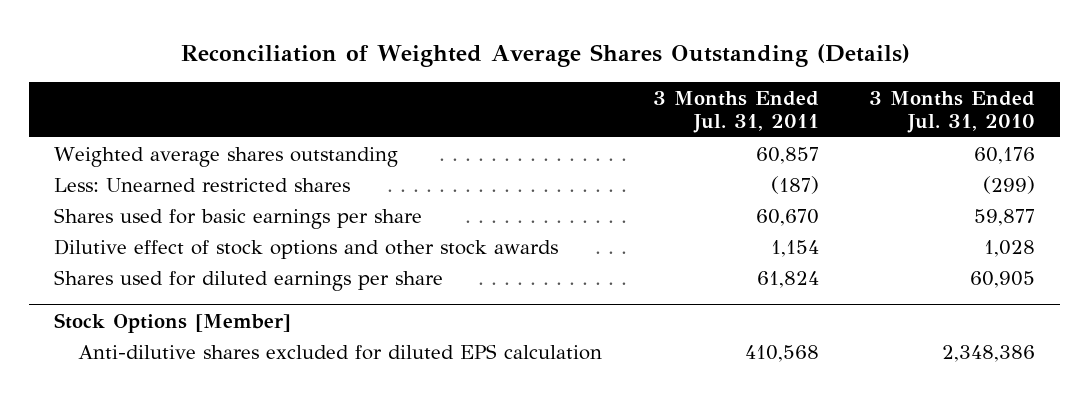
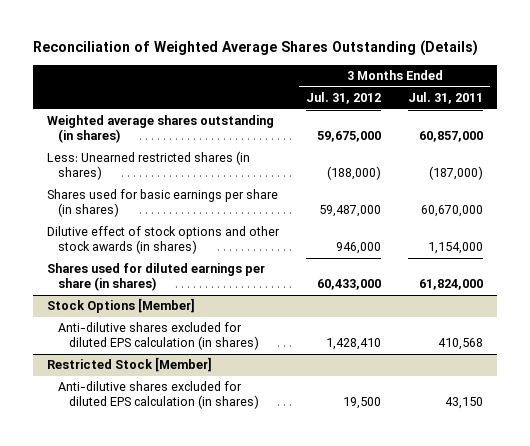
- | 3 Months Ended Jul. 31, 2011 | 3 Months Ended Jul. 31, 2010
+ | 3 Months Ended Jul. 31, 2012 | 3 Months Ended Jul. 31, 2011
- Weighted average shares outstanding | 60,857 | 60,176
- Less: Unearned restricted shares | (187) | (299)
- Shares used for basic earnings per share | 60,670 | 59,877
- Dilutive effect of stock options and other stock awards | 1,154 | 1,028
- Shares used for diluted earnings per share | 61,824 | 60,905
+ Weighted average shares outstanding (in shares) | 59,675,000 | 60,857,000
+ Less: Unearned restricted shares (in shares) | (188,000) | (187,000)
+ Shares used for basic earnings per share (in shares) | 59,487,000 | 60,670,000
+ Dilutive effect of stock options and other stock awards (in shares) | 946,000 | 1,154,000
+ Shares used for diluted earnings per share (in shares) | 60,433,000 | 61,824,000
@ Stock Options [Member]
- Anti-dilutive shares excluded for diluted EPS calculation | 410,568 | 2,348,386
+ Anti-dilutive shares excluded for diluted EPS calculation (in shares) | 1,428,410 | 410,568
+ Restricted Stock [Member]
+ Anti-dilutive shares excluded for diluted EPS calculation (in shares) | 19,500 | 43,150

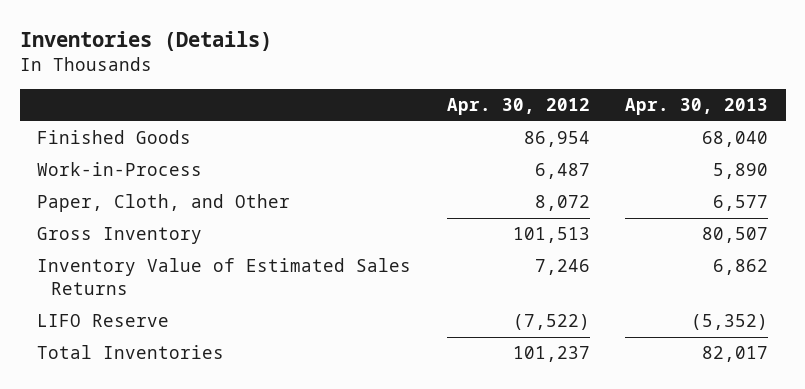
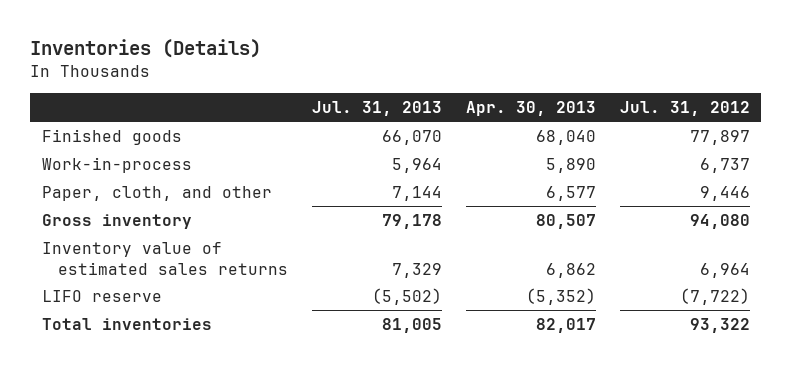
- | Apr. 30, 2012 | Apr. 30, 2013
+ | Jul. 31, 2013 | Apr. 30, 2013 | Jul. 31, 2012
- Finished Goods | 86,954 | 68,040
- Work-in-Process | 6,487 | 5,890
- Paper, Cloth, and Other | 8,072 | 6,577
- Gross Inventory | 101,513 | 80,507
- Inventory Value of Estimated Sales Returns | 7,246 | 6,862
- LIFO Reserve | (7,522) | (5,352)
- Total Inventories | 101,237 | 82,017
+ Finished goods | 66,070 | 68,040 | 77,897
+ Work-in-process | 5,964 | 5,890 | 6,737
+ Paper, cloth, and other | 7,144 | 6,577 | 9,446
+ Gross inventory | 79,178 | 80,507 | 94,080
+ Inventory value of estimated sales returns | 7,329 | 6,862 | 6,964
+ LIFO reserve | (5,502) | (5,352) | (7,722)
+ Total inventories | 81,005 | 82,017 | 93,322

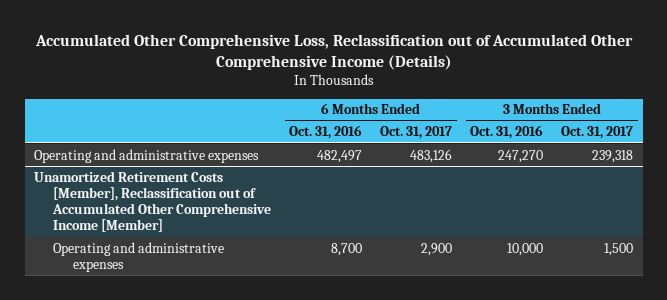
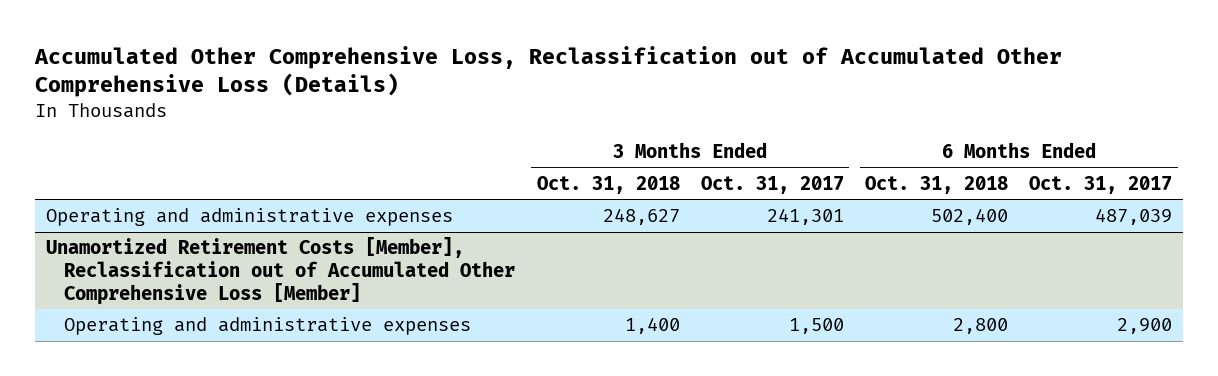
- Accumulated Other Comprehensive Loss, Reclassification out of Accumulated Other Comprehensive Income (Details)
+ Accumulated Other Comprehensive Loss, Reclassification out of Accumulated Other Comprehensive Loss (Details)
- | 6 Months Ended Oct. 31, 2016 | 6 Months Ended Oct. 31, 2017 | 3 Months Ended Oct. 31, 2016 | 3 Months Ended Oct. 31, 2017
+ | 3 Months Ended Oct. 31, 2018 | 3 Months Ended Oct. 31, 2017 | 6 Months Ended Oct. 31, 2018 | 6 Months Ended Oct. 31, 2017
- Operating and administrative expenses | 482,497 | 483,126 | 247,270 | 239,318
- Unamortized Retirement Costs [Member], Reclassification out of Accumulated Other Comprehensive Income [Member]
+ Operating and administrative expenses | 248,627 | 241,301 | 502,400 | 487,039
+ Unamortized Retirement Costs [Member], Reclassification out of Accumulated Other Comprehensive Loss [Member]

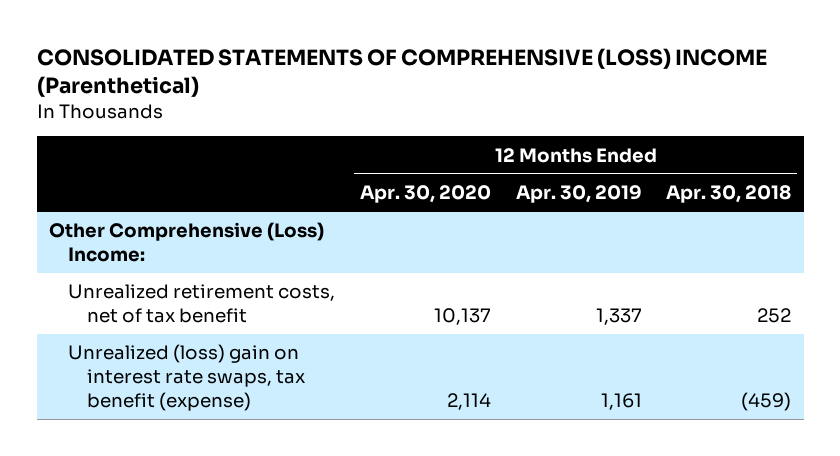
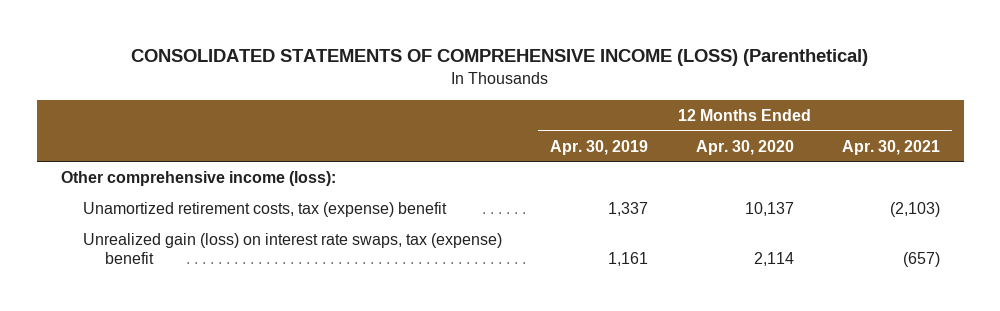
- CONSOLIDATED STATEMENTS OF COMPREHENSIVE (LOSS) INCOME (Parenthetical)
+ CONSOLIDATED STATEMENTS OF COMPREHENSIVE INCOME (LOSS) (Parenthetical)
- | 12 Months Ended Apr. 30, 2020 | 12 Months Ended Apr. 30, 2019 | 12 Months Ended Apr. 30, 2018
+ | 12 Months Ended Apr. 30, 2019 | 12 Months Ended Apr. 30, 2020 | 12 Months Ended Apr. 30, 2021
- Other Comprehensive (Loss) Income:
- Unrealized retirement costs, net of tax benefit | 10,137 | 1,337 | 252
- Unrealized (loss) gain on interest rate swaps, tax benefit (expense) | 2,114 | 1,161 | (459)
+ Other comprehensive income (loss):
+ Unamortized retirement costs, tax (expense) benefit | 1,337 | 10,137 | (2,103)
+ Unrealized gain (loss) on interest rate swaps, tax (expense) benefit | 1,161 | 2,114 | (657)

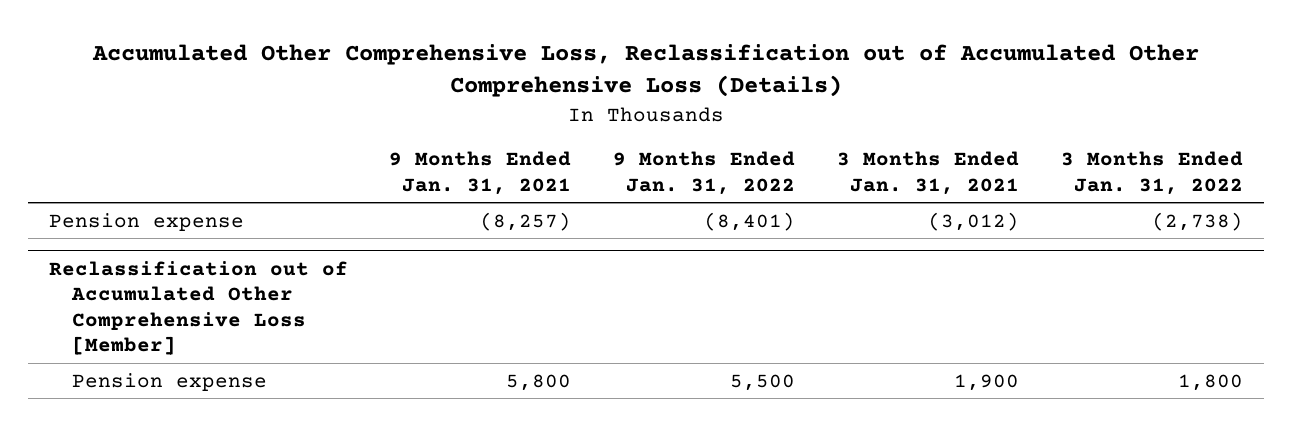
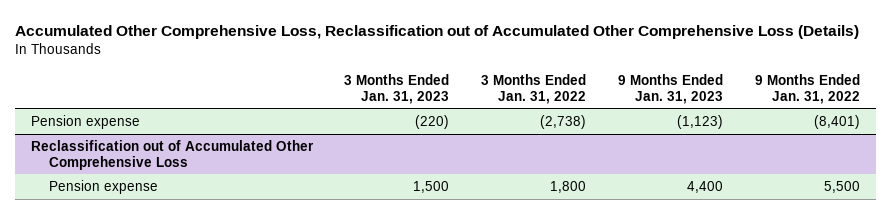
- | 9 Months Ended Jan. 31, 2021 | 9 Months Ended Jan. 31, 2022 | 3 Months Ended Jan. 31, 2021 | 3 Months Ended Jan. 31, 2022
+ | 3 Months Ended Jan. 31, 2023 | 3 Months Ended Jan. 31, 2022 | 9 Months Ended Jan. 31, 2023 | 9 Months Ended Jan. 31, 2022
- Reclassification out of Accumulated Other Comprehensive Loss [Member]
+ Reclassification out of Accumulated Other Comprehensive Loss

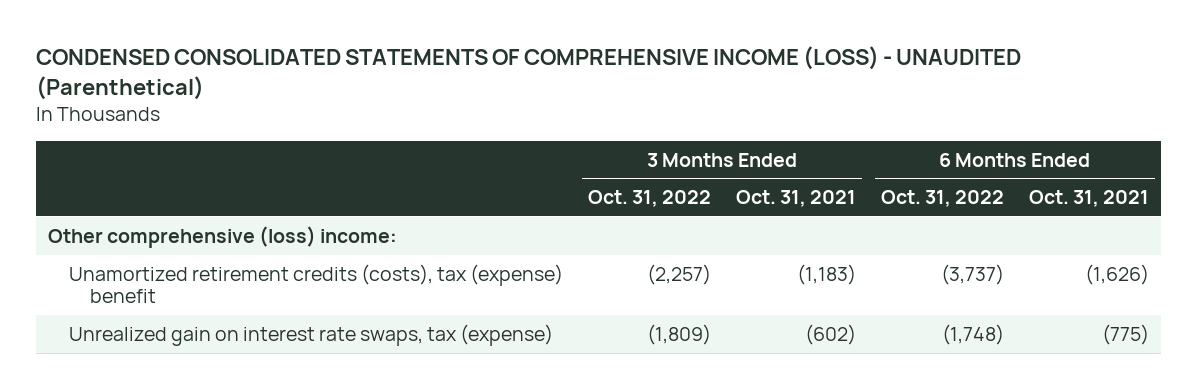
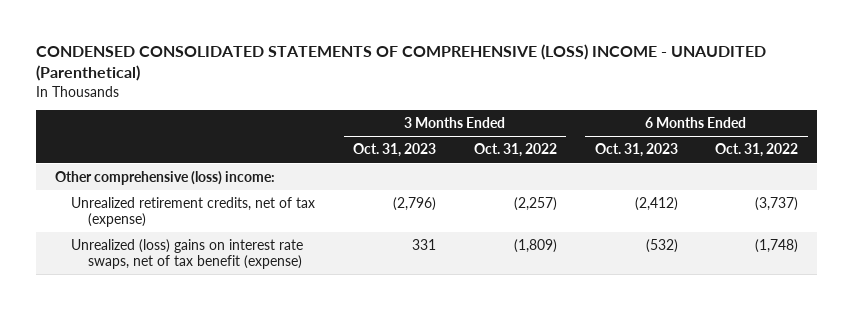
- CONDENSED CONSOLIDATED STATEMENTS OF COMPREHENSIVE INCOME (LOSS) - UNAUDITED (Parenthetical)
+ CONDENSED CONSOLIDATED STATEMENTS OF COMPREHENSIVE (LOSS) INCOME - UNAUDITED (Parenthetical)
- | 3 Months Ended Oct. 31, 2022 | 3 Months Ended Oct. 31, 2021 | 6 Months Ended Oct. 31, 2022 | 6 Months Ended Oct. 31, 2021
+ | 3 Months Ended Oct. 31, 2023 | 3 Months Ended Oct. 31, 2022 | 6 Months Ended Oct. 31, 2023 | 6 Months Ended Oct. 31, 2022
- Unamortized retirement credits (costs), tax (expense) benefit | (2,257) | (1,183) | (3,737) | (1,626)
- Unrealized gain on interest rate swaps, tax (expense) | (1,809) | (602) | (1,748) | (775)
+ Unrealized retirement credits, net of tax (expense) | (2,796) | (2,257) | (2,412) | (3,737)
+ Unrealized (loss) gains on interest rate swaps, net of tax benefit (expense) | 331 | (1,809) | (532) | (1,748)

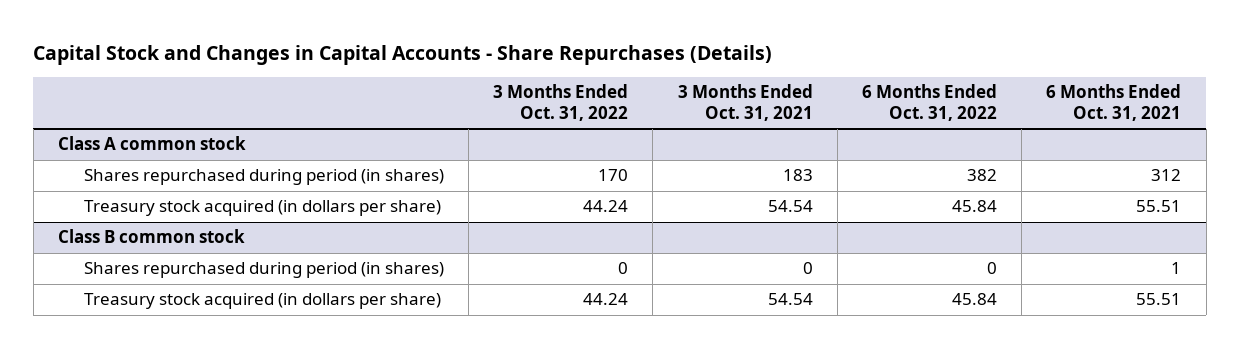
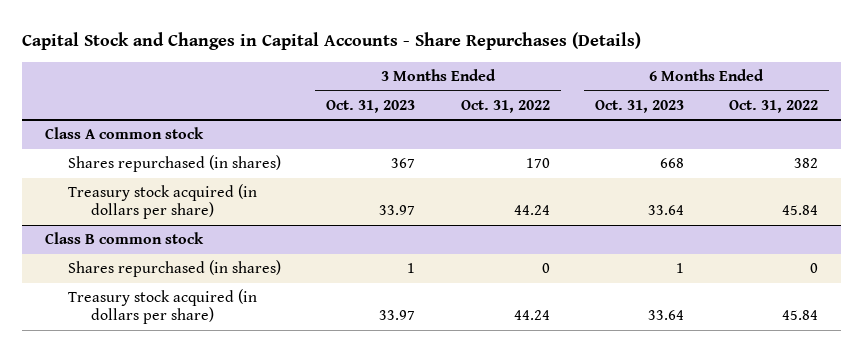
- | 3 Months Ended Oct. 31, 2022 | 3 Months Ended Oct. 31, 2021 | 6 Months Ended Oct. 31, 2022 | 6 Months Ended Oct. 31, 2021
+ | 3 Months Ended Oct. 31, 2023 | 3 Months Ended Oct. 31, 2022 | 6 Months Ended Oct. 31, 2023 | 6 Months Ended Oct. 31, 2022
@ Class A common stock
- Shares repurchased during period (in shares) | 170 | 183 | 382 | 312
+ Shares repurchased (in shares) | 367 | 170 | 668 | 382
@ Class B common stock
- Shares repurchased during period (in shares) | 0 | 0 | 0 | 1
+ Shares repurchased (in shares) | 1 | 0 | 1 | 0

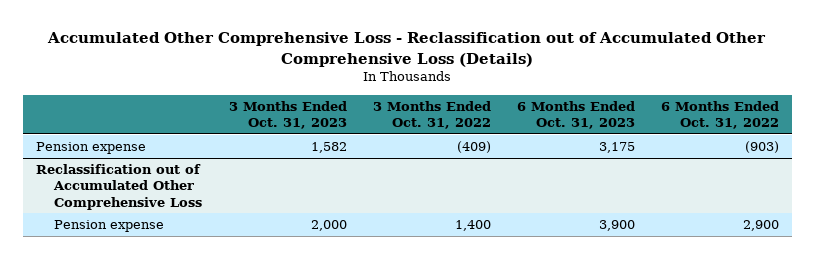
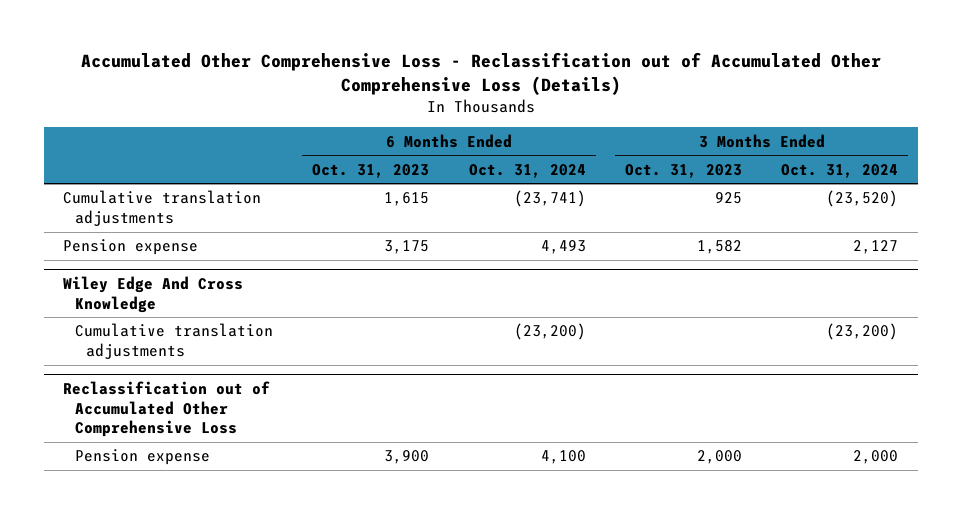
- | 3 Months Ended Oct. 31, 2023 | 3 Months Ended Oct. 31, 2022 | 6 Months Ended Oct. 31, 2023 | 6 Months Ended Oct. 31, 2022
+ | 6 Months Ended Oct. 31, 2023 | 6 Months Ended Oct. 31, 2024 | 3 Months Ended Oct. 31, 2023 | 3 Months Ended Oct. 31, 2024
+ Cumulative translation adjustments | 1,615 | (23,741) | 925 | (23,520)
+ Wiley Edge And Cross Knowledge
+ Cumulative translation adjustments | | (23,200) | | (23,200)

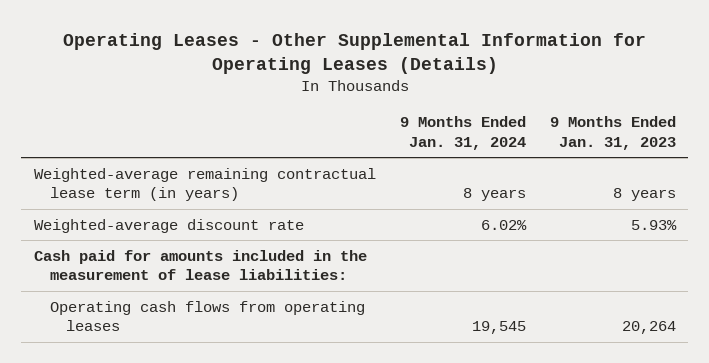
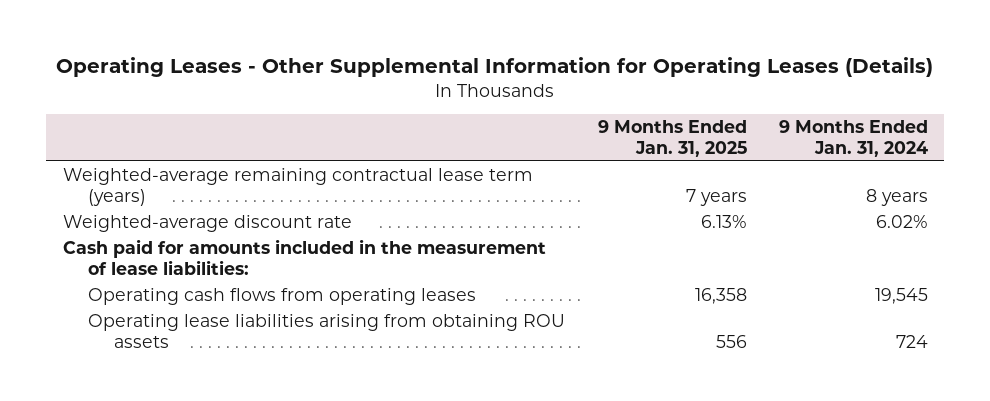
- | 9 Months Ended Jan. 31, 2024 | 9 Months Ended Jan. 31, 2023
+ | 9 Months Ended Jan. 31, 2025 | 9 Months Ended Jan. 31, 2024
- Weighted-average remaining contractual lease term (in years) | 8 years | 8 years
+ Weighted-average remaining contractual lease term (years) | 7 years | 8 years
+ Operating lease liabilities arising from obtaining ROU assets | 556 | 724

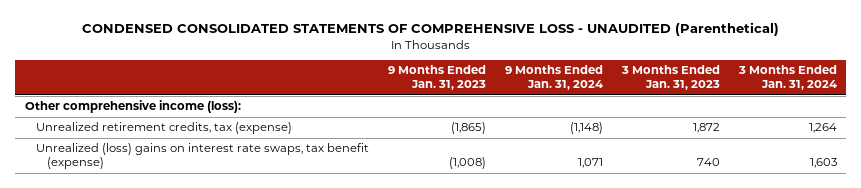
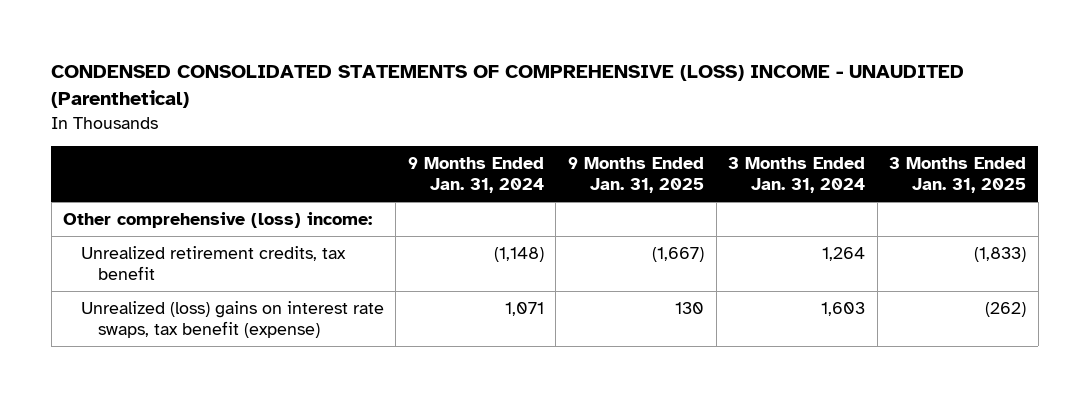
- CONDENSED CONSOLIDATED STATEMENTS OF COMPREHENSIVE LOSS - UNAUDITED (Parenthetical)
+ CONDENSED CONSOLIDATED STATEMENTS OF COMPREHENSIVE (LOSS) INCOME - UNAUDITED (Parenthetical)
- | 9 Months Ended Jan. 31, 2023 | 9 Months Ended Jan. 31, 2024 | 3 Months Ended Jan. 31, 2023 | 3 Months Ended Jan. 31, 2024
+ | 9 Months Ended Jan. 31, 2024 | 9 Months Ended Jan. 31, 2025 | 3 Months Ended Jan. 31, 2024 | 3 Months Ended Jan. 31, 2025
- Other comprehensive income (loss):
- Unrealized retirement credits, tax (expense) | (1,865) | (1,148) | 1,872 | 1,264
+ Other comprehensive (loss) income:
+ Unrealized retirement credits, tax benefit | (1,148) | (1,667) | 1,264 | (1,833)

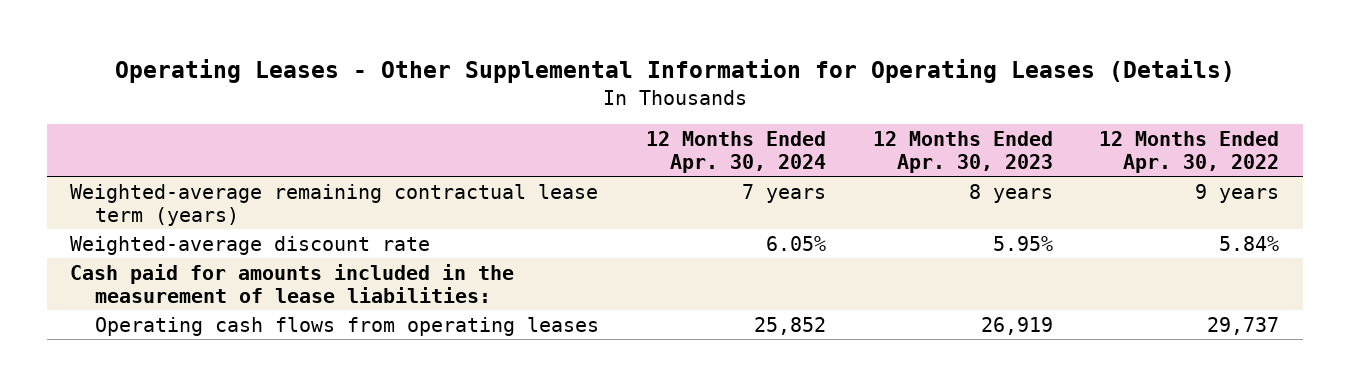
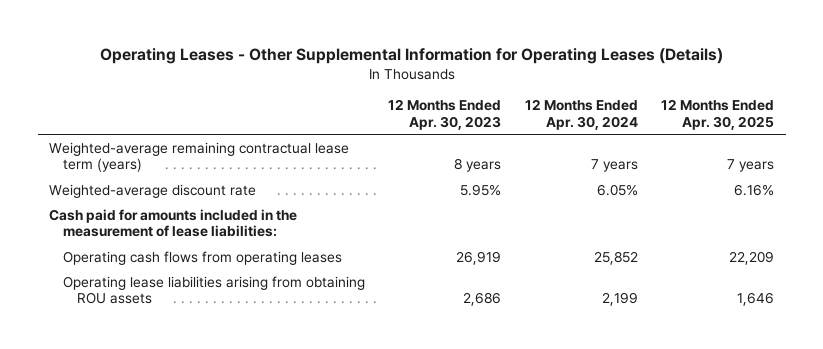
- | 12 Months Ended Apr. 30, 2024 | 12 Months Ended Apr. 30, 2023 | 12 Months Ended Apr. 30, 2022
+ | 12 Months Ended Apr. 30, 2023 | 12 Months Ended Apr. 30, 2024 | 12 Months Ended Apr. 30, 2025
+ Operating lease liabilities arising from obtaining ROU assets | 2,686 | 2,199 | 1,646

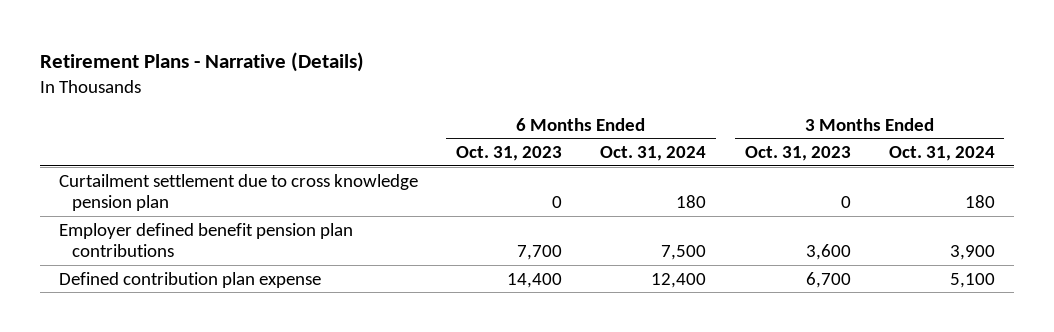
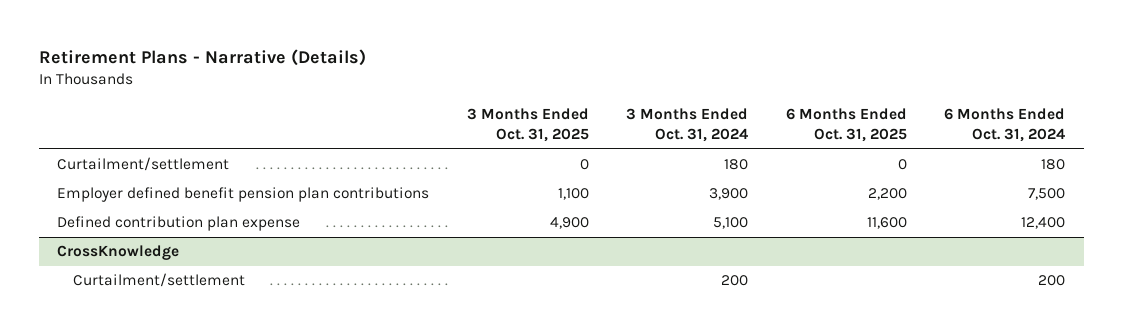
- | 6 Months Ended Oct. 31, 2023 | 6 Months Ended Oct. 31, 2024 | 3 Months Ended Oct. 31, 2023 | 3 Months Ended Oct. 31, 2024
+ | 3 Months Ended Oct. 31, 2025 | 3 Months Ended Oct. 31, 2024 | 6 Months Ended Oct. 31, 2025 | 6 Months Ended Oct. 31, 2024
- Curtailment settlement due to cross knowledge pension plan | 0 | 180 | 0 | 180
+ Curtailment/settlement | 0 | 180 | 0 | 180
+ CrossKnowledge
+ Curtailment/settlement | | 200 | | 200

